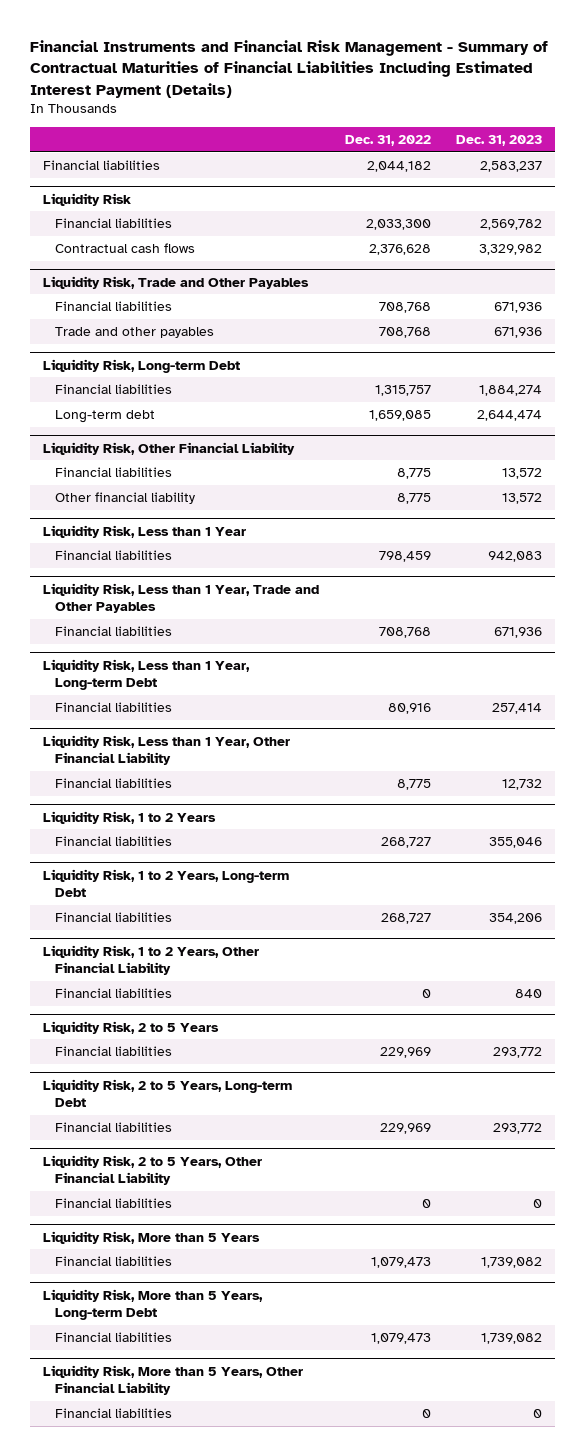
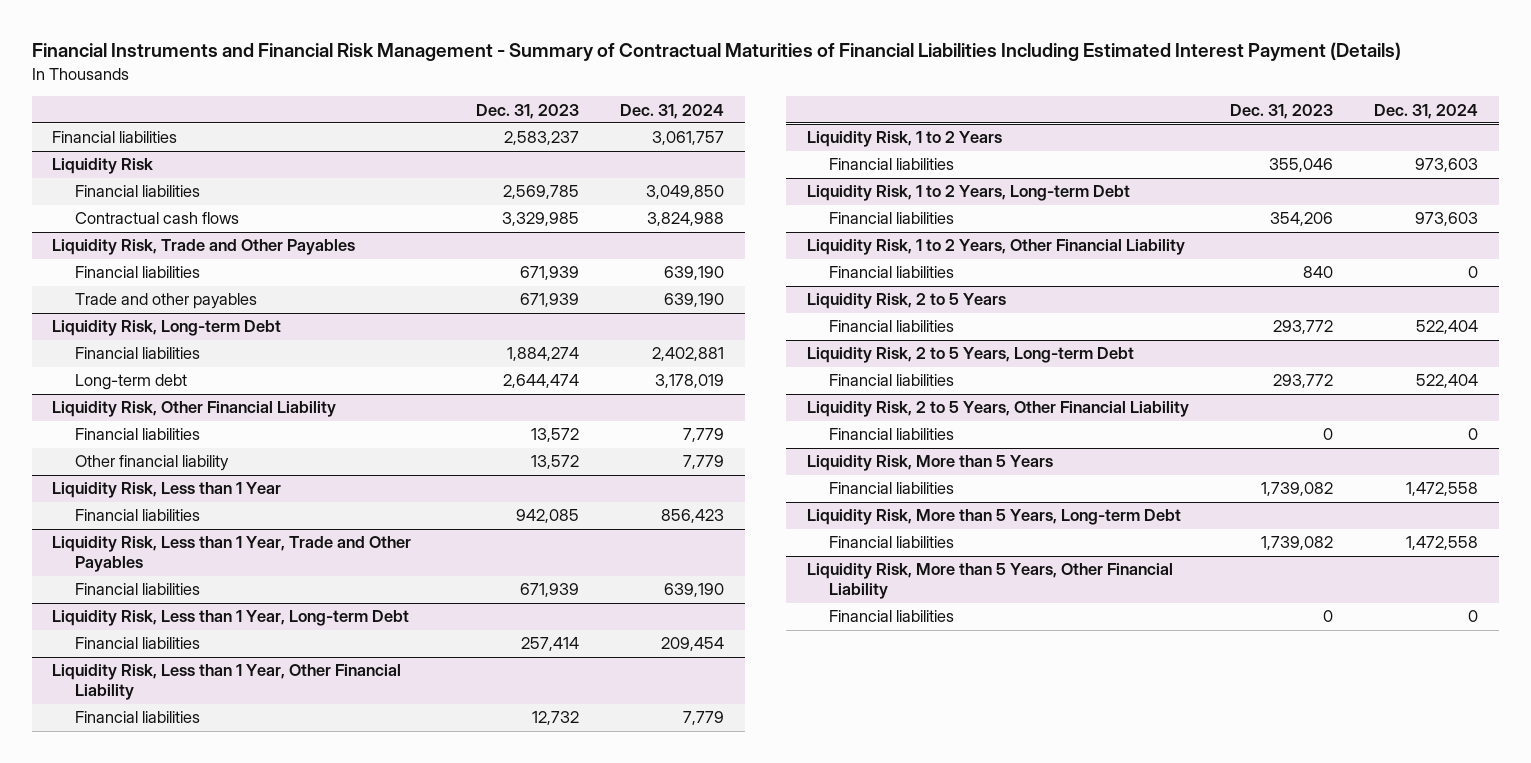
- | Dec. 31, 2022 | Dec. 31, 2023
+ | Dec. 31, 2023 | Dec. 31, 2024
@ Liquidity Risk
- Financial liabilities | 2,033,300 | 2,569,782
- Contractual cash flows | 2,376,628 | 3,329,982
+ Financial liabilities | 2,569,785 | 3,049,850
+ Contractual cash flows | 3,329,985 | 3,824,988
@ Liquidity Risk, Trade and Other Payables
- Financial liabilities | 708,768 | 671,936
- Trade and other payables | 708,768 | 671,936
+ Financial liabilities | 671,939 | 639,190
+ Trade and other payables | 671,939 | 639,190
@ Liquidity Risk, Less than 1 Year
- Financial liabilities | 798,459 | 942,083
+ Financial liabilities | 942,085 | 856,423
@ Liquidity Risk, Less than 1 Year, Trade and Other Payables
- Financial liabilities | 708,768 | 671,936
+ Financial liabilities | 671,939 | 639,190

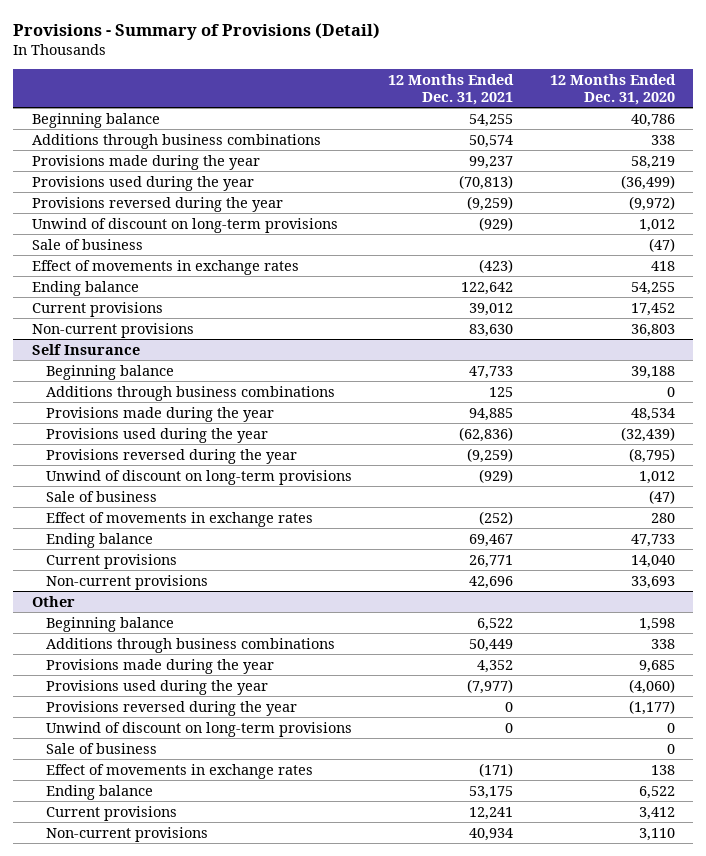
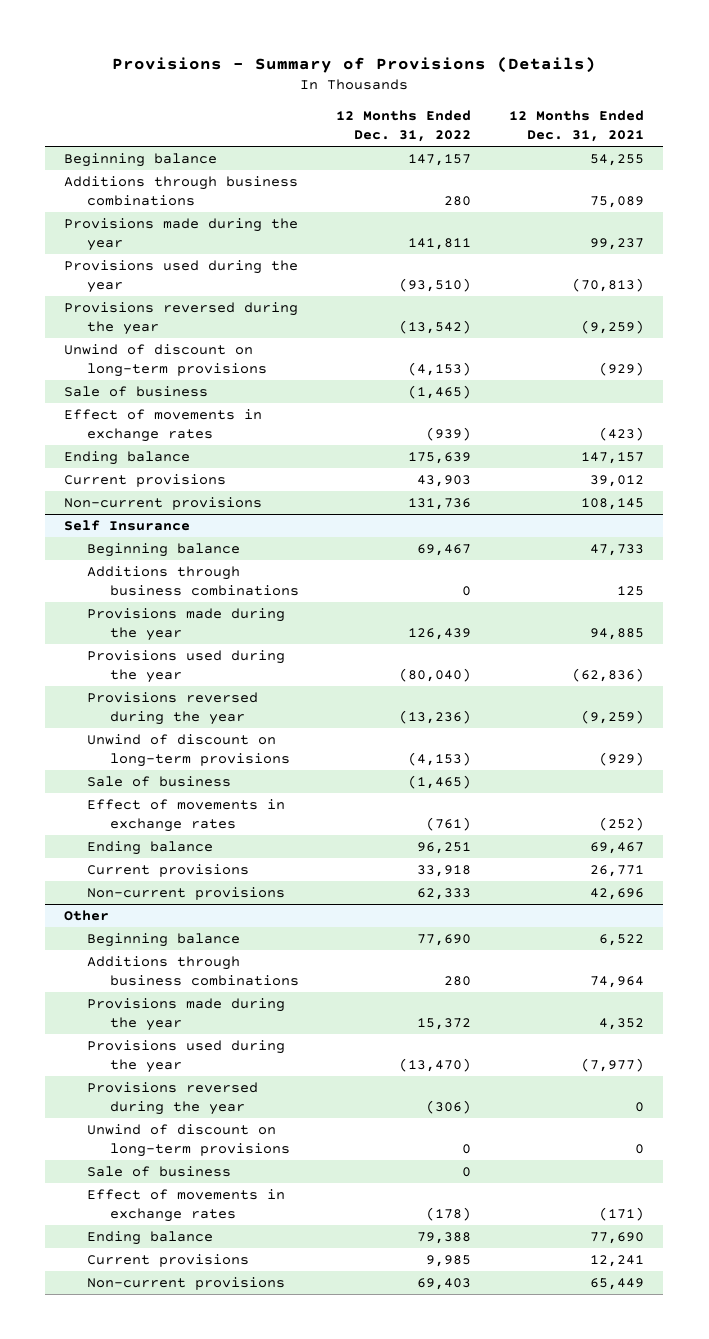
- Provisions - Summary of Provisions (Detail)
+ Provisions - Summary of Provisions (Details)
- | 12 Months Ended Dec. 31, 2021 | 12 Months Ended Dec. 31, 2020
+ | 12 Months Ended Dec. 31, 2022 | 12 Months Ended Dec. 31, 2021
- Additions through business combinations | 50,574 | 338
+ Additions through business combinations | 280 | 75,089
- Ending balance | 122,642 | 54,255
+ Ending balance | 175,639 | 147,157
- Non-current provisions | 83,630 | 36,803
+ Non-current provisions | 131,736 | 108,145
@ Other
- Additions through business combinations | 50,449 | 338
+ Additions through business combinations | 280 | 74,964
- Ending balance | 53,175 | 6,522
+ Ending balance | 79,388 | 77,690
- Non-current provisions | 40,934 | 3,110
+ Non-current provisions | 69,403 | 65,449

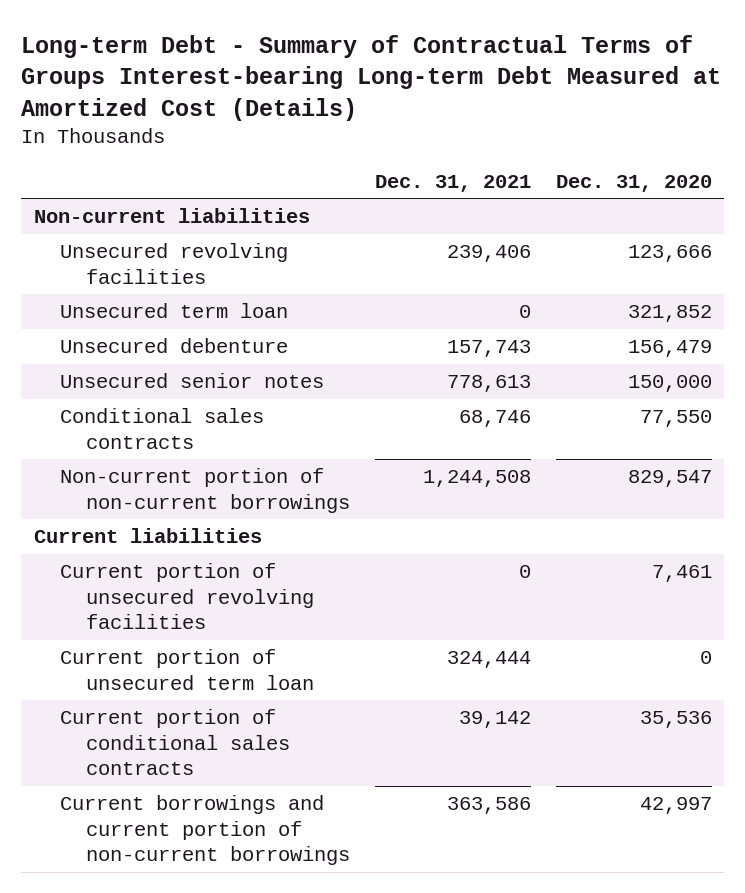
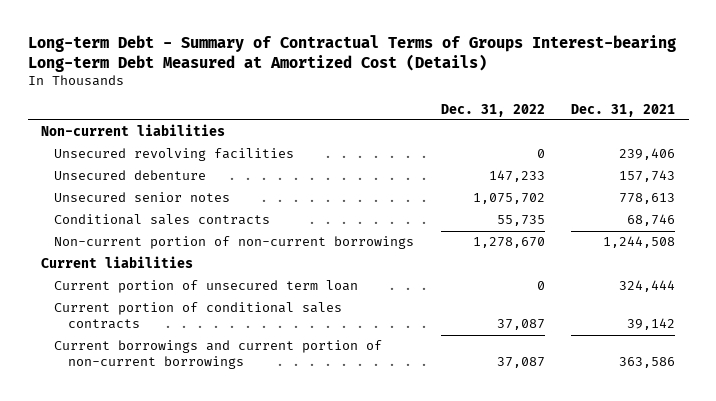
- | Dec. 31, 2021 | Dec. 31, 2020
+ | Dec. 31, 2022 | Dec. 31, 2021
- Unsecured term loan | 0 | 321,852
- Current portion of unsecured revolving facilities | 0 | 7,461

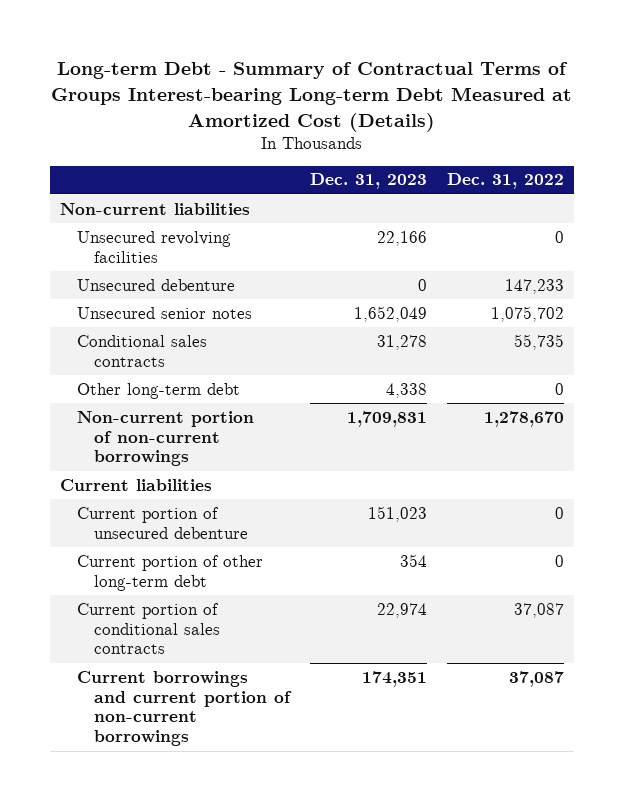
- | Dec. 31, 2022 | Dec. 31, 2021
+ | Dec. 31, 2023 | Dec. 31, 2022
+ Other long-term debt | 4,338 | 0
- Current portion of unsecured term loan | 0 | 324,444
+ Current portion of unsecured debenture | 151,023 | 0
+ Current portion of other long-term debt | 354 | 0

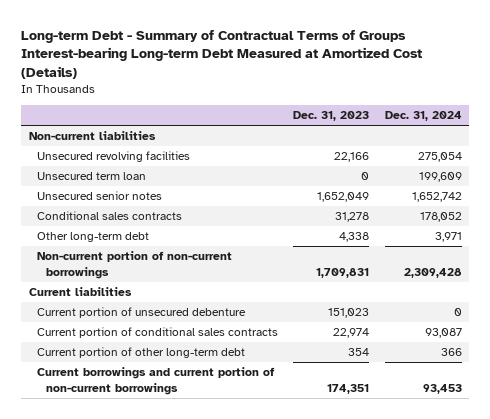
- | Dec. 31, 2023 | Dec. 31, 2022
+ | Dec. 31, 2023 | Dec. 31, 2024
- Unsecured debenture | 0 | 147,233
+ Unsecured term loan | 0 | 199,609
moved down: Current portion of other long-term debt | 354 | 366

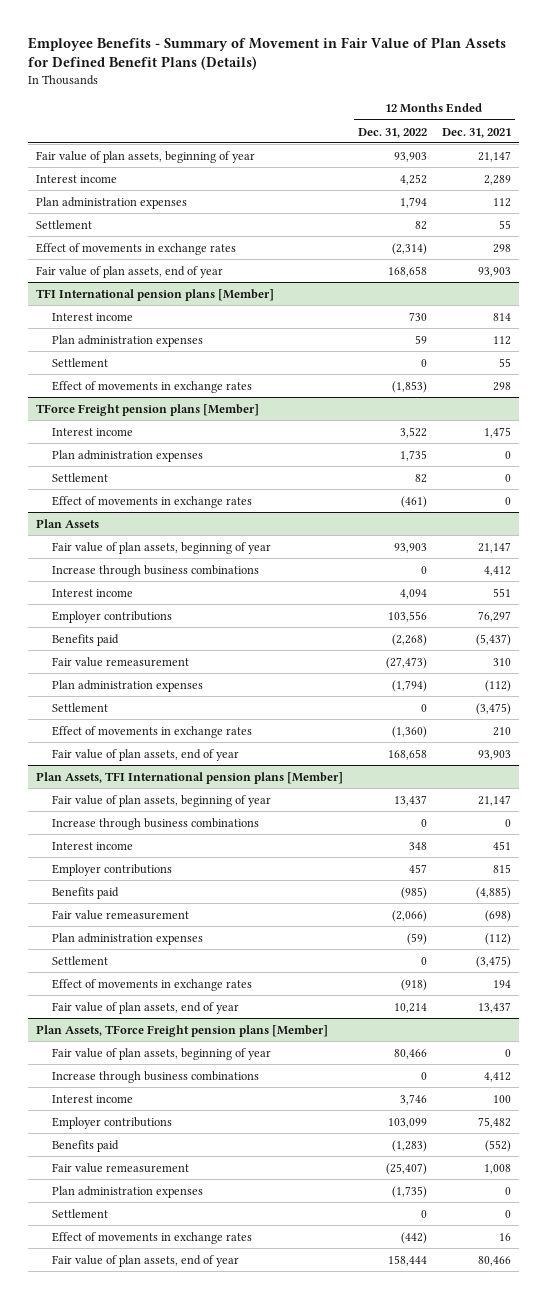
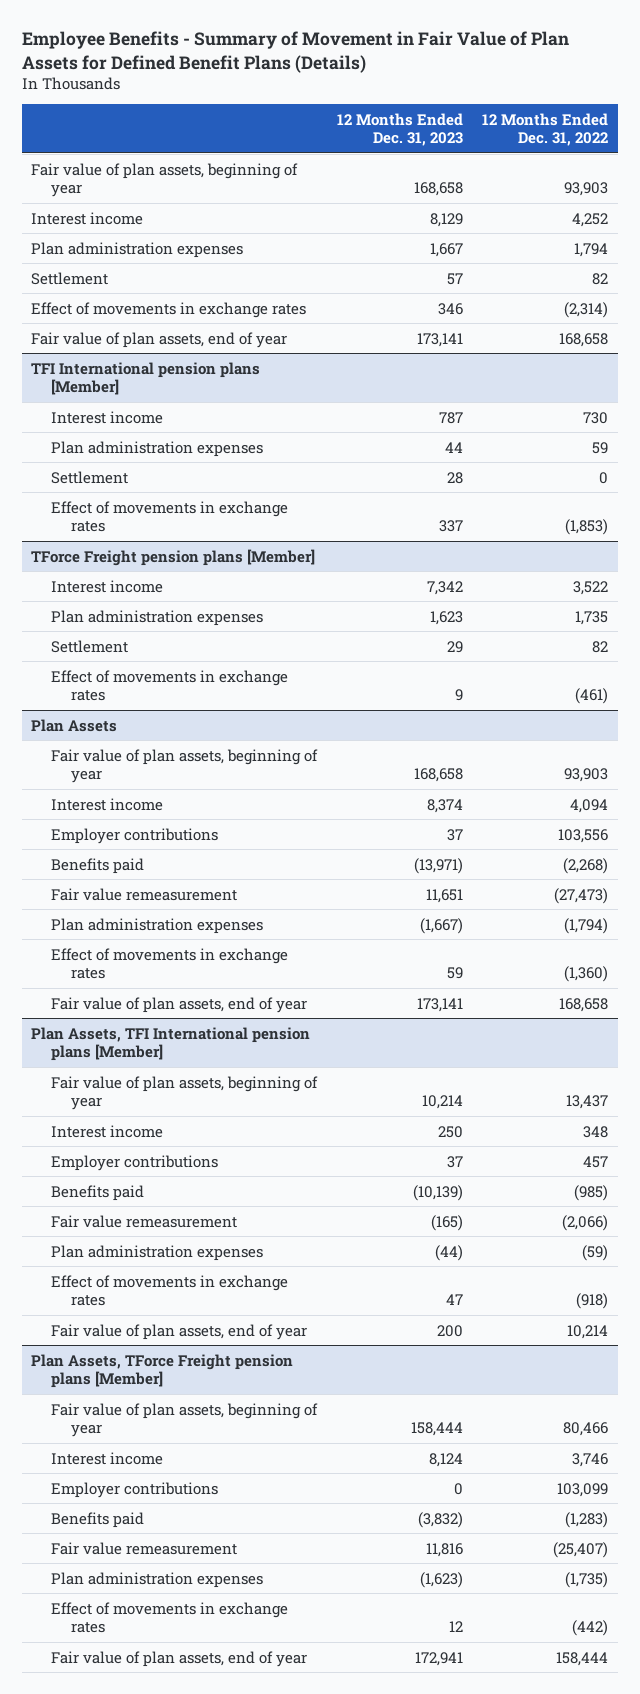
- | 12 Months Ended Dec. 31, 2022 | 12 Months Ended Dec. 31, 2021
+ | 12 Months Ended Dec. 31, 2023 | 12 Months Ended Dec. 31, 2022
@ Plan Assets
- Increase through business combinations | 0 | 4,412
- Settlement | 0 | (3,475)
@ Plan Assets, TFI International pension plans [Member]
- Increase through business combinations | 0 | 0
- Settlement | 0 | (3,475)
@ Plan Assets, TForce Freight pension plans [Member]
- Increase through business combinations | 0 | 4,412
- Settlement | 0 | 0

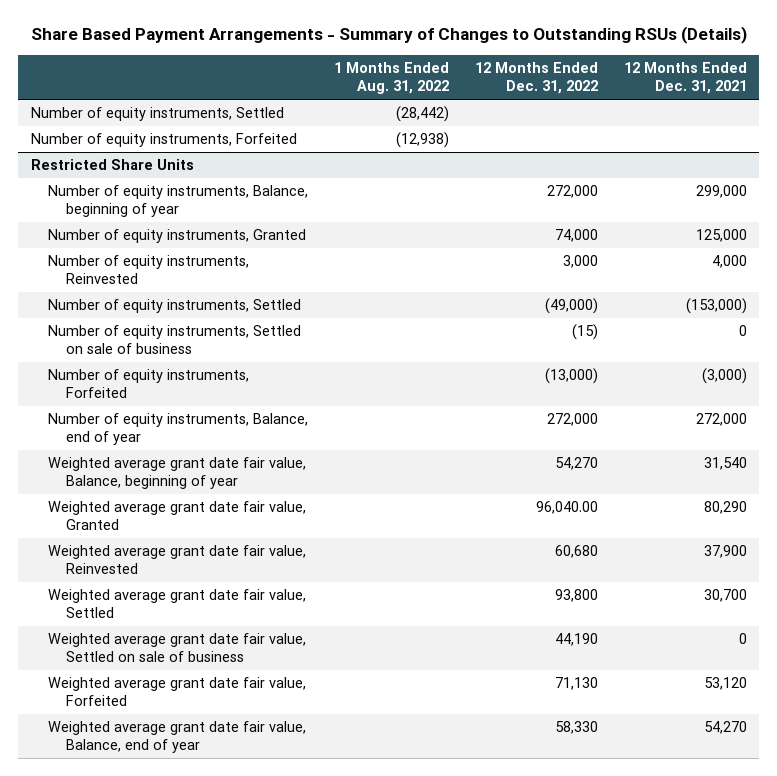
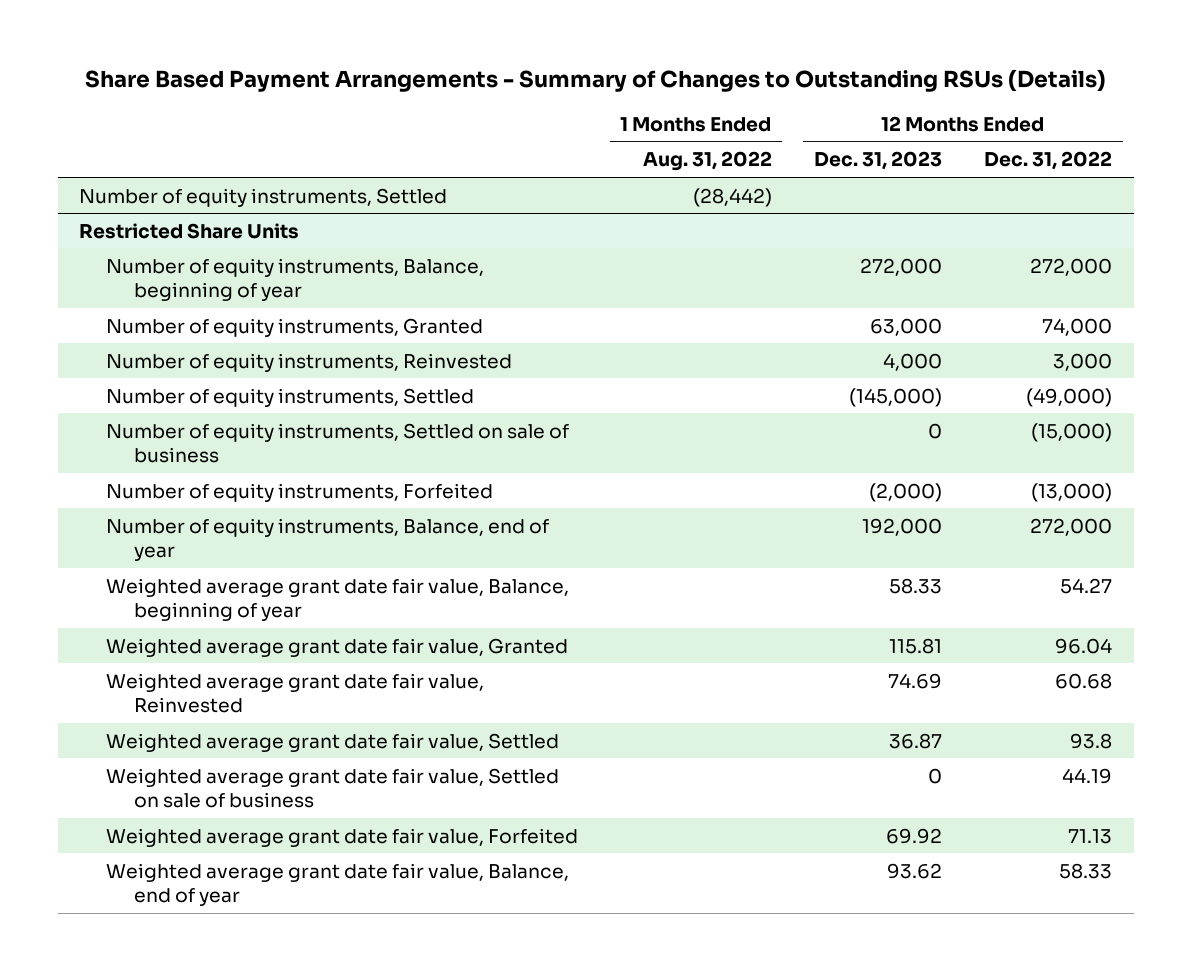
- | 1 Months Ended Aug. 31, 2022 | 12 Months Ended Dec. 31, 2022 | 12 Months Ended Dec. 31, 2021
+ | 1 Months Ended Aug. 31, 2022 | 12 Months Ended Dec. 31, 2023 | 12 Months Ended Dec. 31, 2022
- Number of equity instruments, Forfeited | (12,938) | |
@ Restricted Share Units
- Number of equity instruments, Settled on sale of business | | (15) | 0
+ Number of equity instruments, Settled on sale of business | | 0 | (15,000)
- Weighted average grant date fair value, Balance, beginning of year | | 54,270 | 31,540
- Weighted average grant date fair value, Granted | | 96,040.00 | 80,290
- Weighted average grant date fair value, Reinvested | | 60,680 | 37,900
- Weighted average grant date fair value, Settled | | 93,800 | 30,700
- Weighted average grant date fair value, Settled on sale of business | | 44,190 | 0
- Weighted average grant date fair value, Forfeited | | 71,130 | 53,120
- Weighted average grant date fair value, Balance, end of year | | 58,330 | 54,270
+ Weighted average grant date fair value, Balance, beginning of year | | 58.33 | 54.27
+ Weighted average grant date fair value, Granted | | 115.81 | 96.04
+ Weighted average grant date fair value, Reinvested | | 74.69 | 60.68
+ Weighted average grant date fair value, Settled | | 36.87 | 93.8
+ Weighted average grant date fair value, Settled on sale of business | | 0 | 44.19
+ Weighted average grant date fair value, Forfeited | | 69.92 | 71.13
+ Weighted average grant date fair value, Balance, end of year | | 93.62 | 58.33

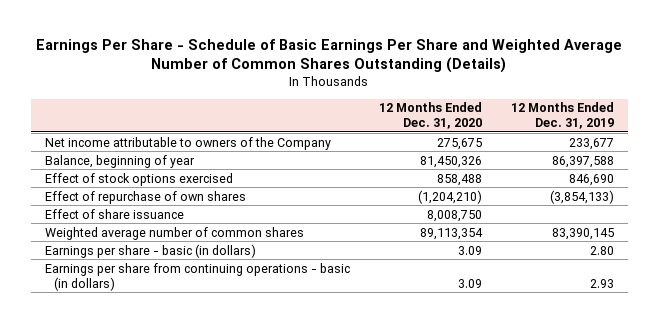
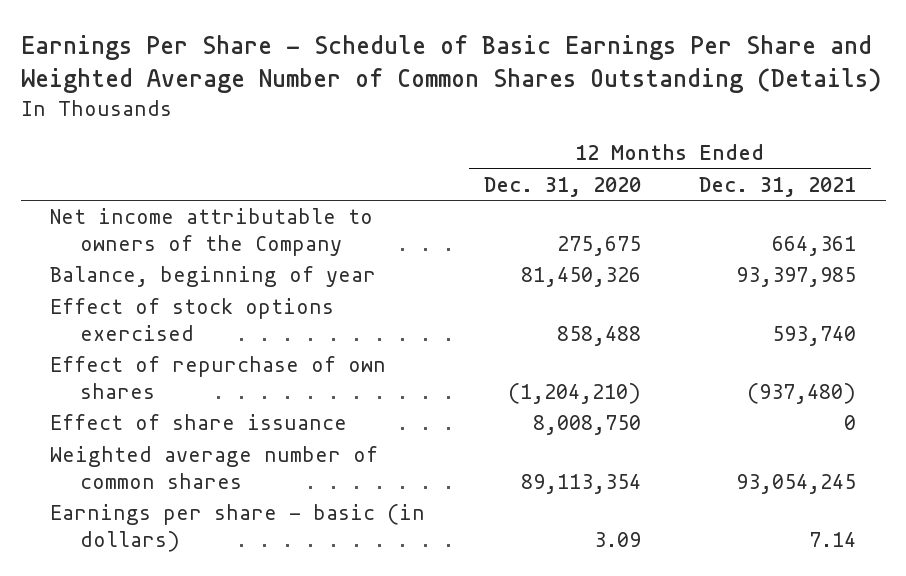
- | 12 Months Ended Dec. 31, 2020 | 12 Months Ended Dec. 31, 2019
+ | 12 Months Ended Dec. 31, 2020 | 12 Months Ended Dec. 31, 2021
- Earnings per share from continuing operations - basic (in dollars) | 3.09 | 2.93

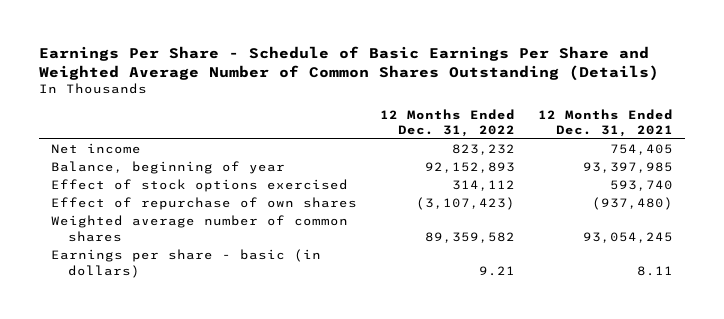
- | 12 Months Ended Dec. 31, 2020 | 12 Months Ended Dec. 31, 2021
+ | 12 Months Ended Dec. 31, 2022 | 12 Months Ended Dec. 31, 2021
- Net income attributable to owners of the Company | 275,675 | 664,361
+ Net income | 823,232 | 754,405
- Effect of share issuance | 8,008,750 | 0
- Earnings per share - basic (in dollars) | 3.09 | 7.14
+ Earnings per share - basic (in dollars) | 9.21 | 8.11

